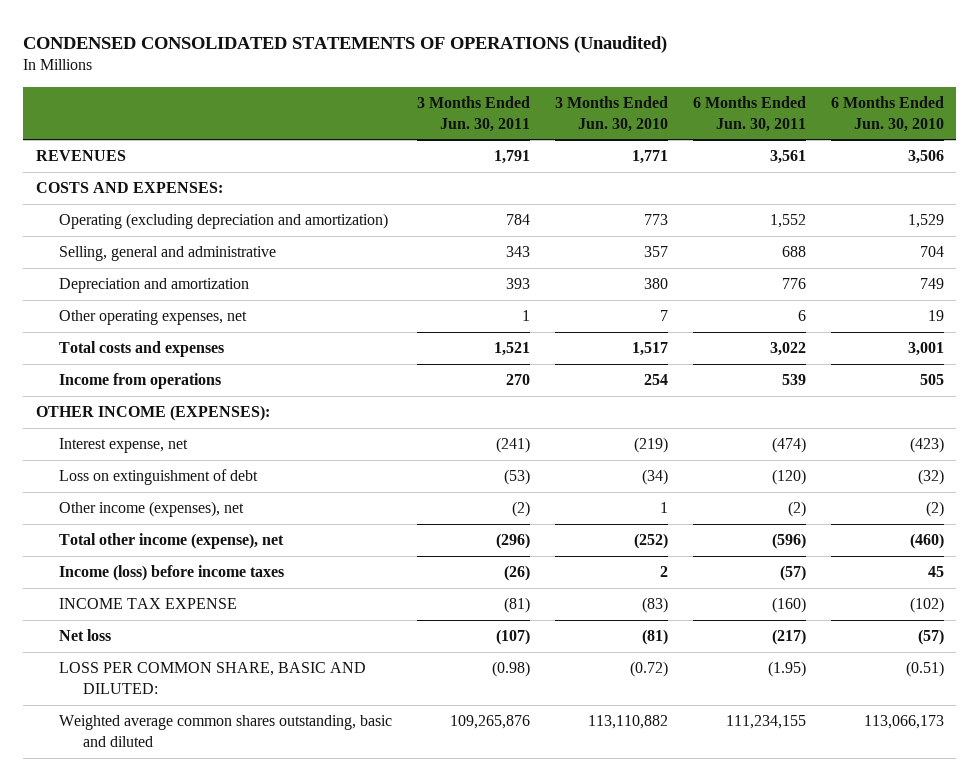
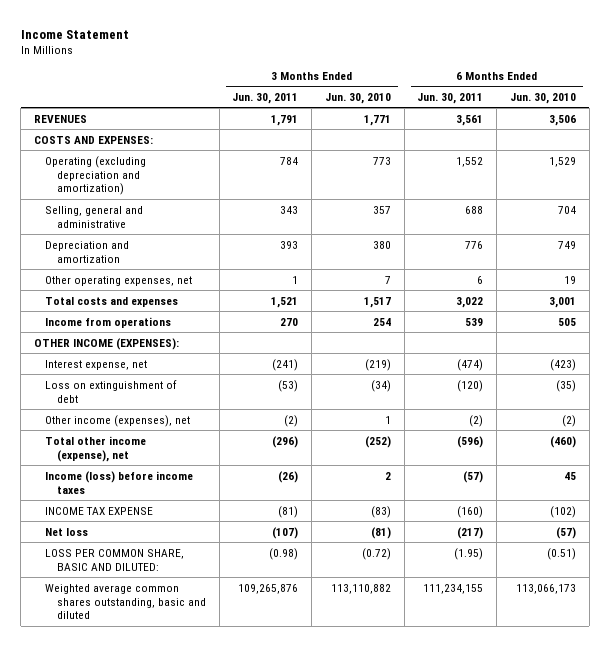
- CONDENSED CONSOLIDATED STATEMENTS OF OPERATIONS (Unaudited)
+ Income Statement
- Loss on extinguishment of debt | (53) | (34) | (120) | (32)
+ Loss on extinguishment of debt | (53) | (34) | (120) | (35)

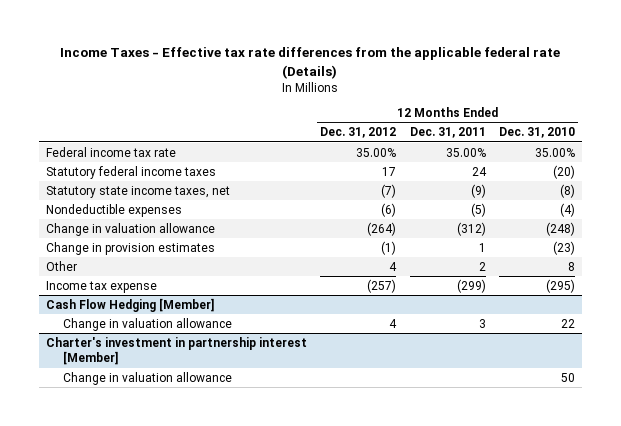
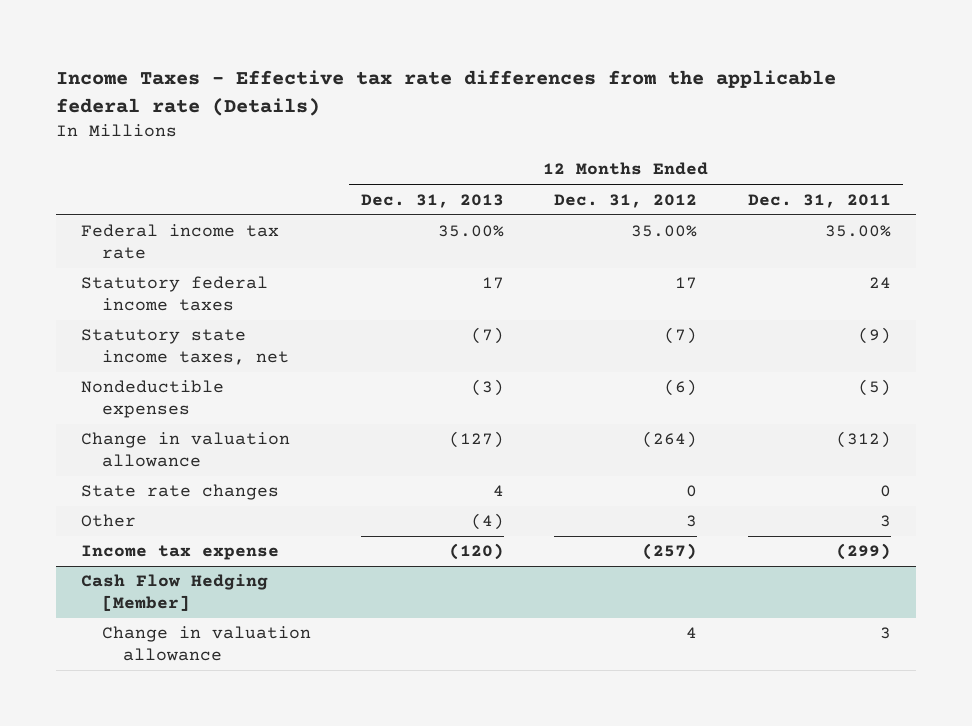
- | 12 Months Ended Dec. 31, 2012 | 12 Months Ended Dec. 31, 2011 | 12 Months Ended Dec. 31, 2010
+ | 12 Months Ended Dec. 31, 2013 | 12 Months Ended Dec. 31, 2012 | 12 Months Ended Dec. 31, 2011
- Change in provision estimates | (1) | 1 | (23)
- Other | 4 | 2 | 8
+ State rate changes | 4 | 0 | 0
+ Other | (4) | 3 | 3
- Charter's investment in partnership interest [Member]
- Change in valuation allowance | | | 50

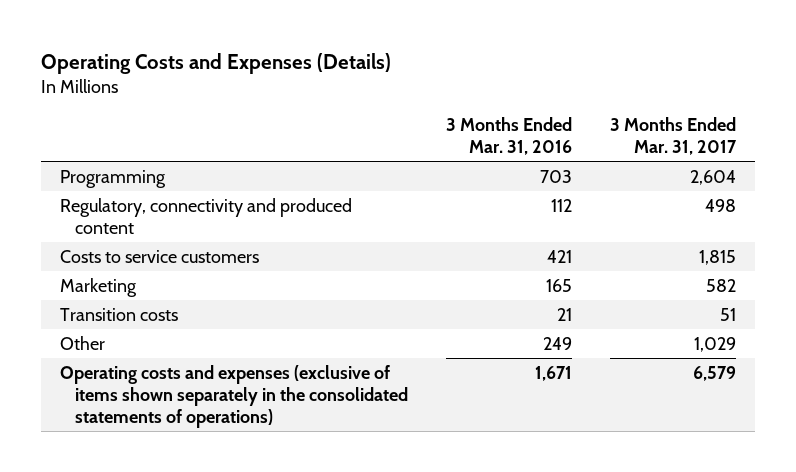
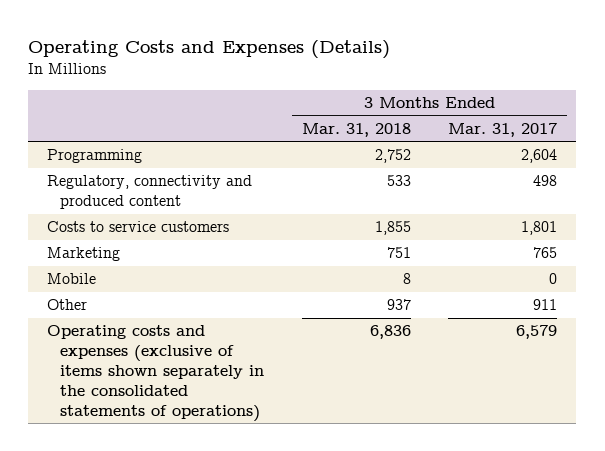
- | 3 Months Ended Mar. 31, 2016 | 3 Months Ended Mar. 31, 2017
+ | 3 Months Ended Mar. 31, 2018 | 3 Months Ended Mar. 31, 2017
- Costs to service customers | 421 | 1,815
- Marketing | 165 | 582
- Transition costs | 21 | 51
- Other | 249 | 1,029
+ Costs to service customers | 1,855 | 1,801
+ Marketing | 751 | 765
+ Mobile | 8 | 0
+ Other | 937 | 911

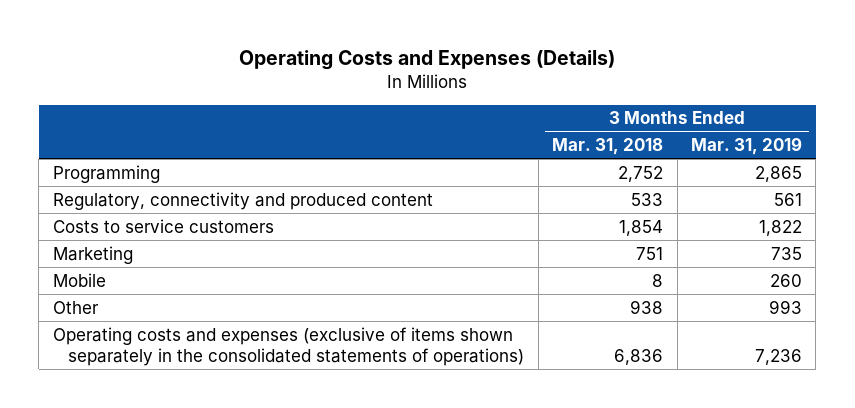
- | 3 Months Ended Mar. 31, 2018 | 3 Months Ended Mar. 31, 2017
+ | 3 Months Ended Mar. 31, 2018 | 3 Months Ended Mar. 31, 2019
- Costs to service customers | 1,855 | 1,801
+ Costs to service customers | 1,854 | 1,822
- Other | 937 | 911
+ Other | 938 | 993

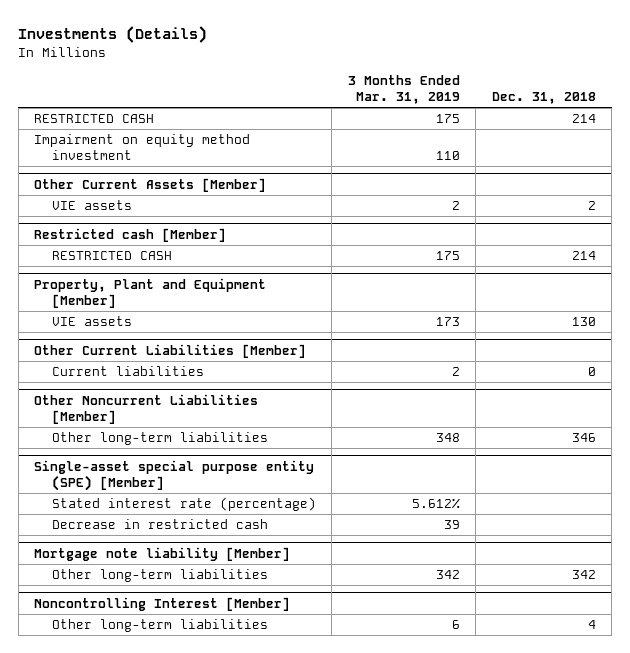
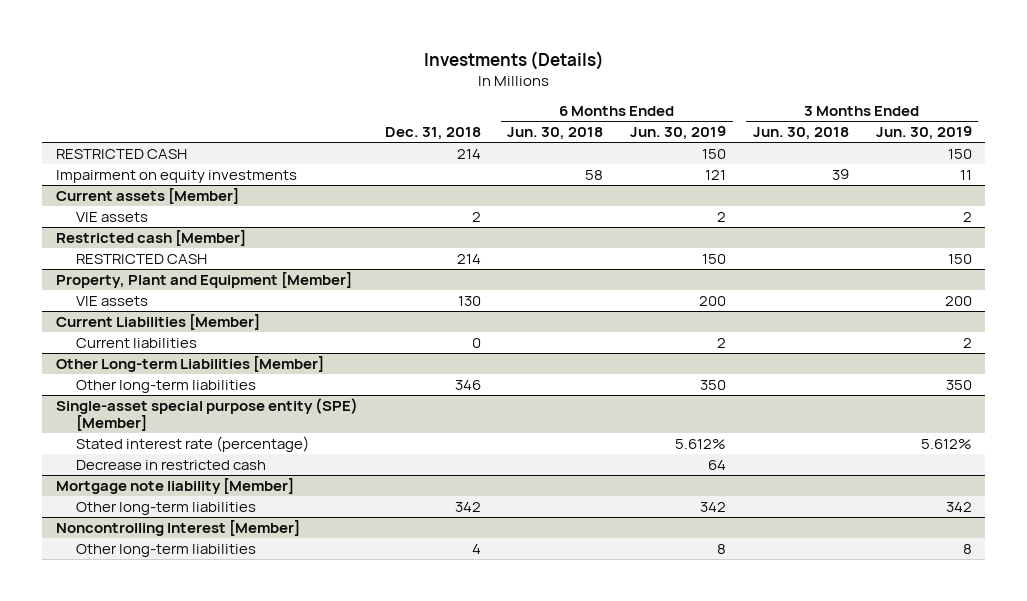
- | 3 Months Ended Mar. 31, 2019 | Dec. 31, 2018
+ | Dec. 31, 2018 | 6 Months Ended Jun. 30, 2018 | 6 Months Ended Jun. 30, 2019 | 3 Months Ended Jun. 30, 2018 | 3 Months Ended Jun. 30, 2019
- Impairment on equity method investment | 110 |
- Other Current Assets [Member]
+ Impairment on equity investments | | 58 | 121 | 39 | 11
+ Current assets [Member]
- Other Current Liabilities [Member]
+ Current Liabilities [Member]
- Other Noncurrent Liabilities [Member]
+ Other Long-term Liabilities [Member]

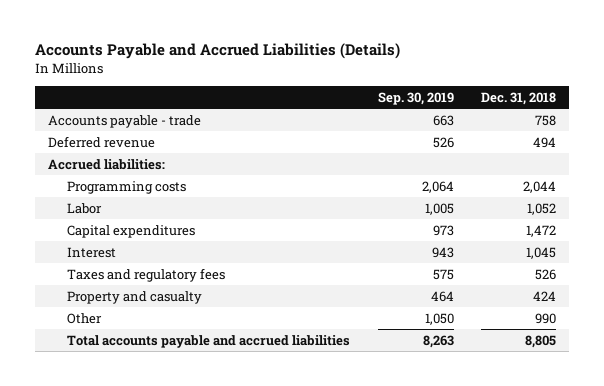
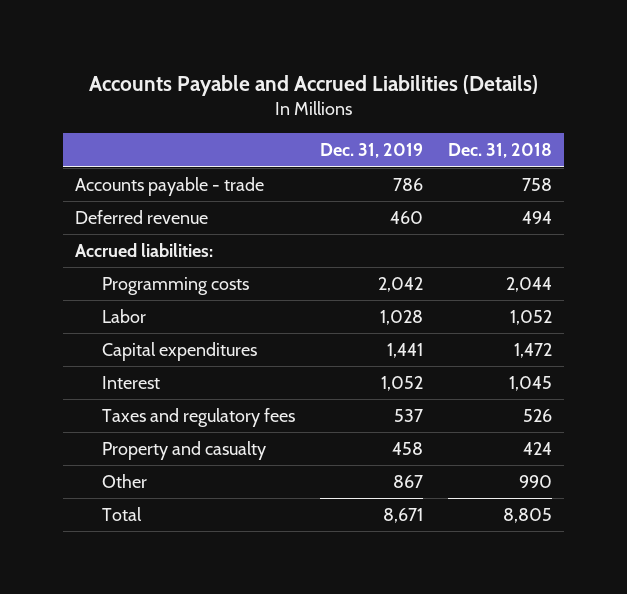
- | Sep. 30, 2019 | Dec. 31, 2018
+ | Dec. 31, 2019 | Dec. 31, 2018
- Total accounts payable and accrued liabilities | 8,263 | 8,805
+ Total | 8,671 | 8,805

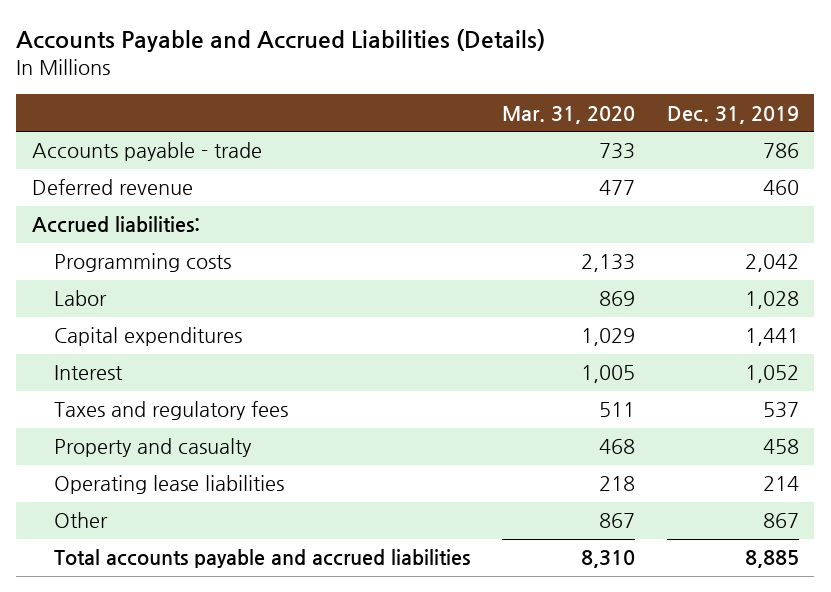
- | Dec. 31, 2019 | Dec. 31, 2018
+ | Mar. 31, 2020 | Dec. 31, 2019
+ Operating lease liabilities | 218 | 214
- Total | 8,671 | 8,805
+ Total accounts payable and accrued liabilities | 8,310 | 8,885

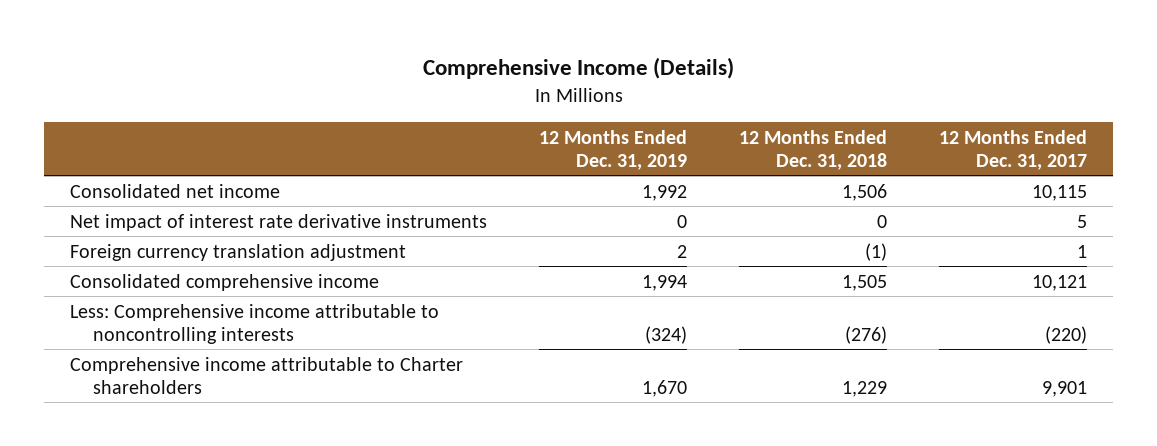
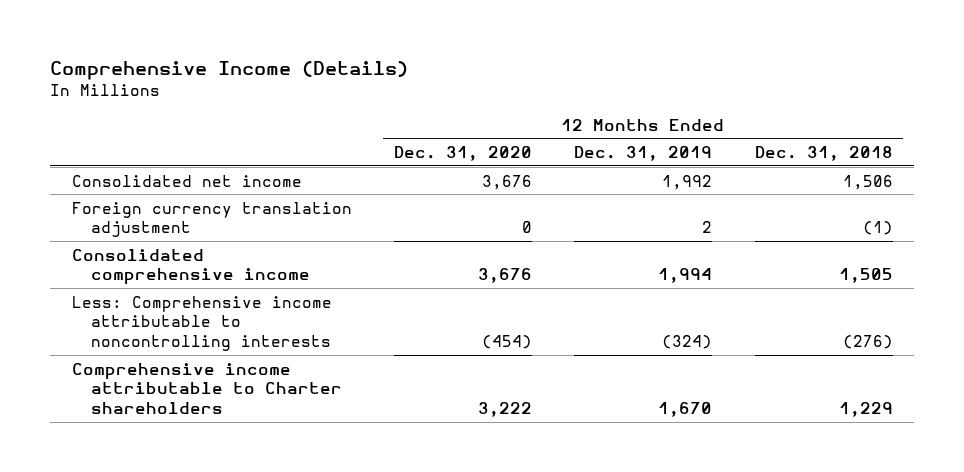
- | 12 Months Ended Dec. 31, 2019 | 12 Months Ended Dec. 31, 2018 | 12 Months Ended Dec. 31, 2017
+ | 12 Months Ended Dec. 31, 2020 | 12 Months Ended Dec. 31, 2019 | 12 Months Ended Dec. 31, 2018
- Net impact of interest rate derivative instruments | 0 | 0 | 5

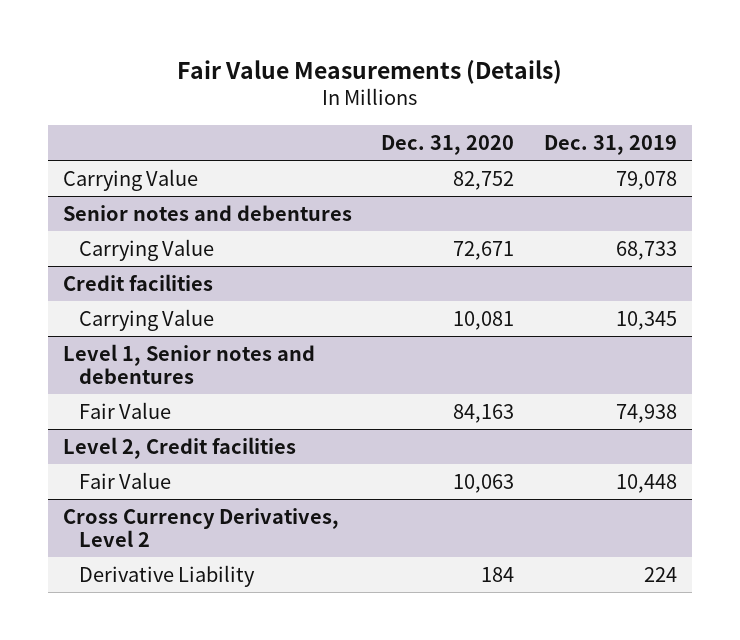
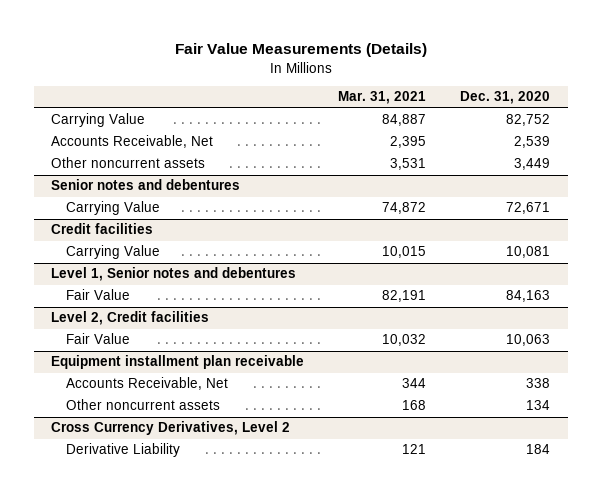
- | Dec. 31, 2020 | Dec. 31, 2019
+ | Mar. 31, 2021 | Dec. 31, 2020
+ Accounts Receivable, Net | 2,395 | 2,539
+ Other noncurrent assets | 3,531 | 3,449
+ Equipment installment plan receivable
+ Accounts Receivable, Net | 344 | 338
+ Other noncurrent assets | 168 | 134

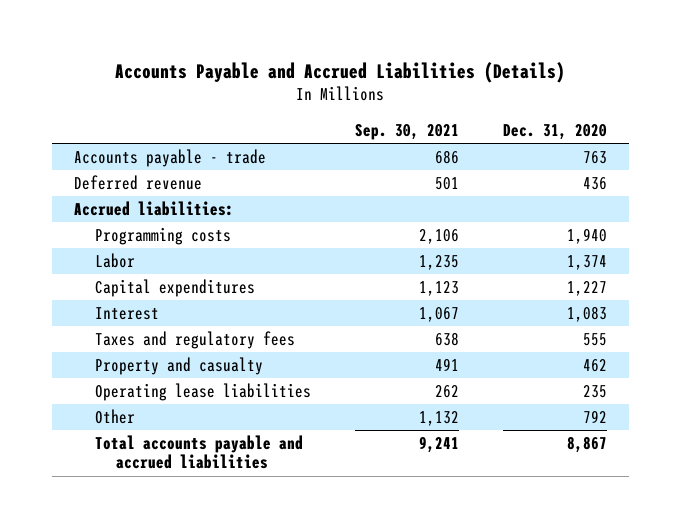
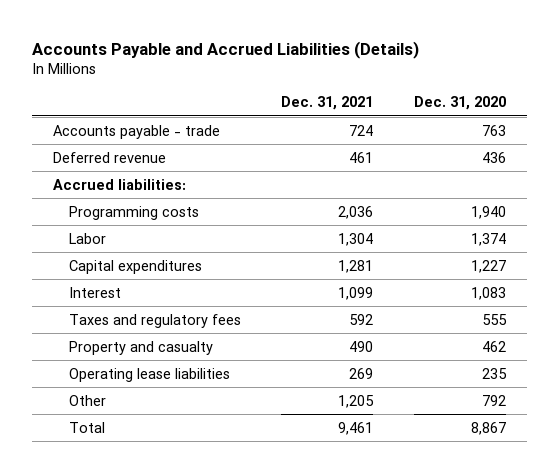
- | Sep. 30, 2021 | Dec. 31, 2020
+ | Dec. 31, 2021 | Dec. 31, 2020
- Total accounts payable and accrued liabilities | 9,241 | 8,867
+ Total | 9,461 | 8,867

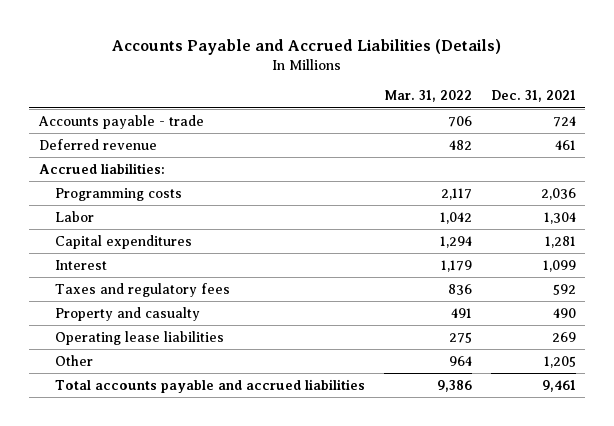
- | Dec. 31, 2021 | Dec. 31, 2020
+ | Mar. 31, 2022 | Dec. 31, 2021
- Total | 9,461 | 8,867
+ Total accounts payable and accrued liabilities | 9,386 | 9,461

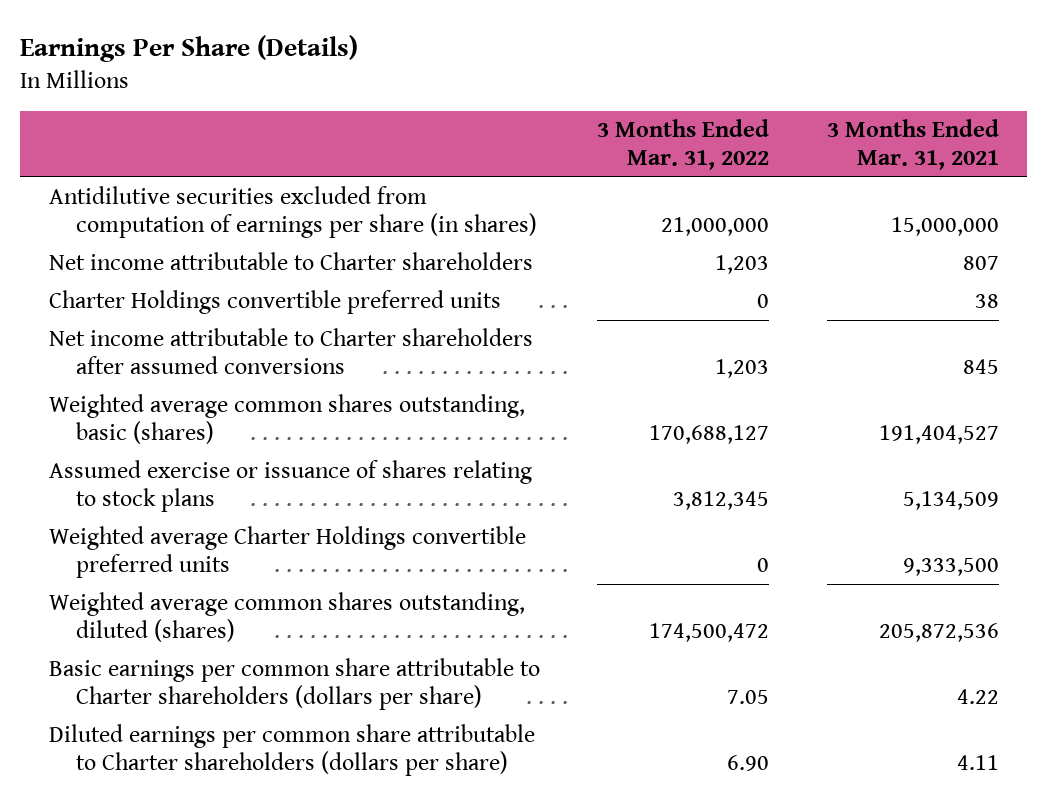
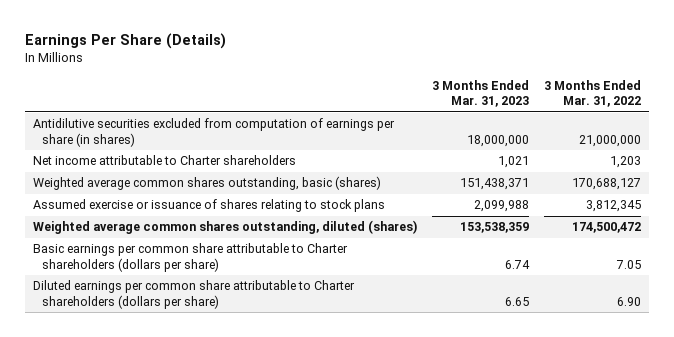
- | 3 Months Ended Mar. 31, 2022 | 3 Months Ended Mar. 31, 2021
+ | 3 Months Ended Mar. 31, 2023 | 3 Months Ended Mar. 31, 2022
- Charter Holdings convertible preferred units | 0 | 38
- Net income attributable to Charter shareholders after assumed conversions | 1,203 | 845
- Weighted average Charter Holdings convertible preferred units | 0 | 9,333,500

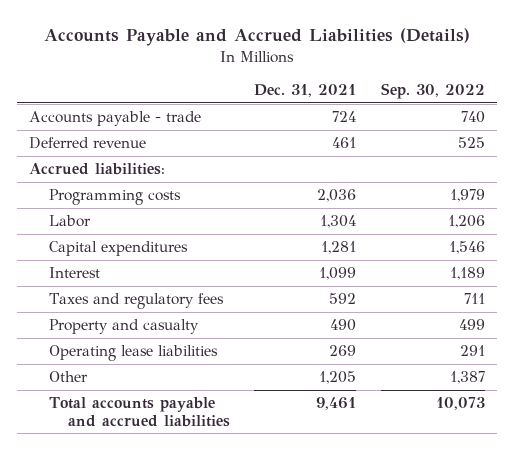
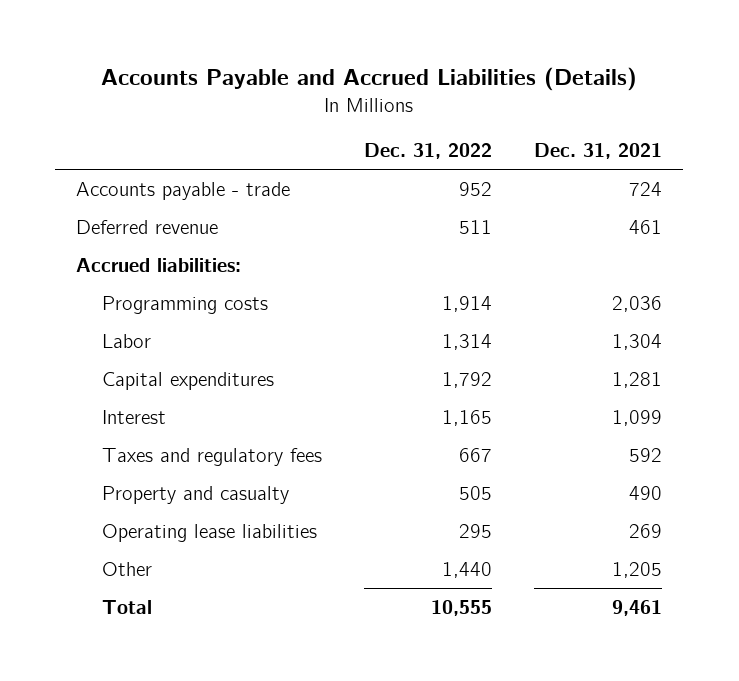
- | Dec. 31, 2021 | Sep. 30, 2022
+ | Dec. 31, 2022 | Dec. 31, 2021
- Total accounts payable and accrued liabilities | 9,461 | 10,073
+ Total | 10,555 | 9,461

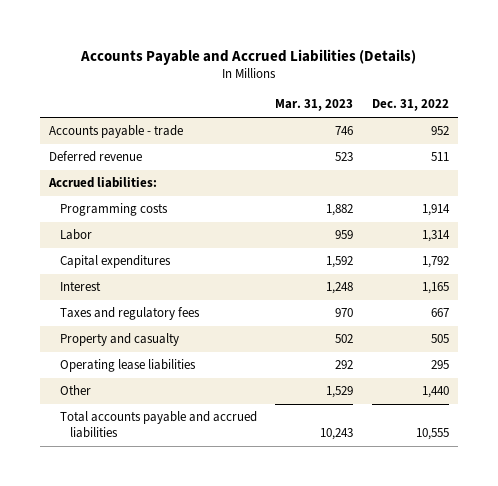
- | Dec. 31, 2022 | Dec. 31, 2021
+ | Mar. 31, 2023 | Dec. 31, 2022
- Total | 10,555 | 9,461
+ Total accounts payable and accrued liabilities | 10,243 | 10,555

